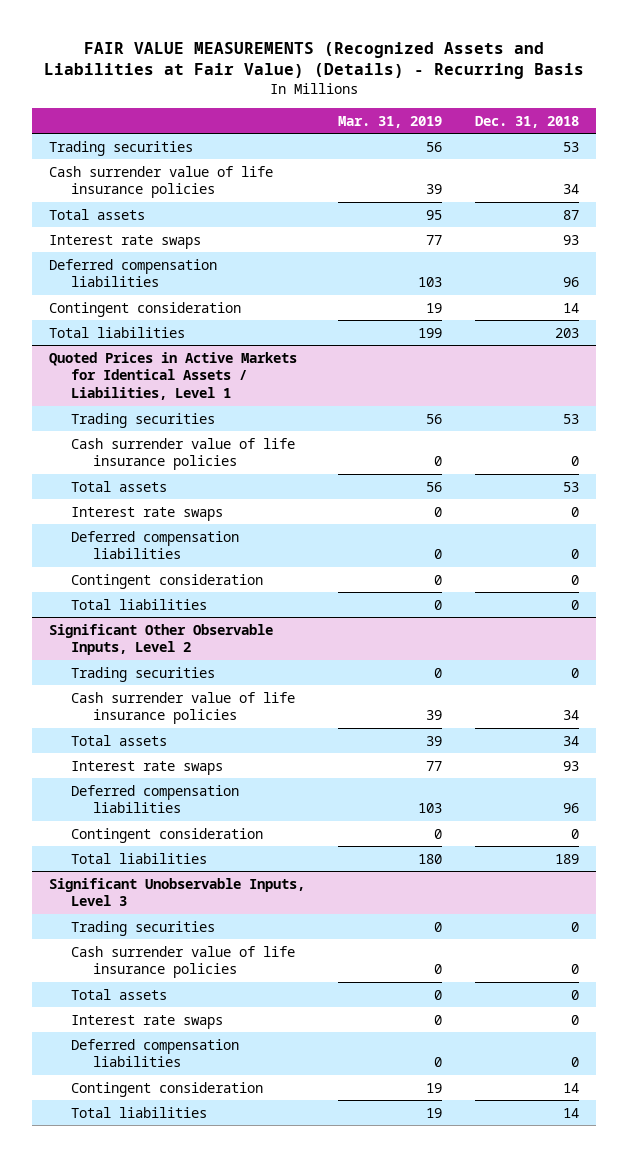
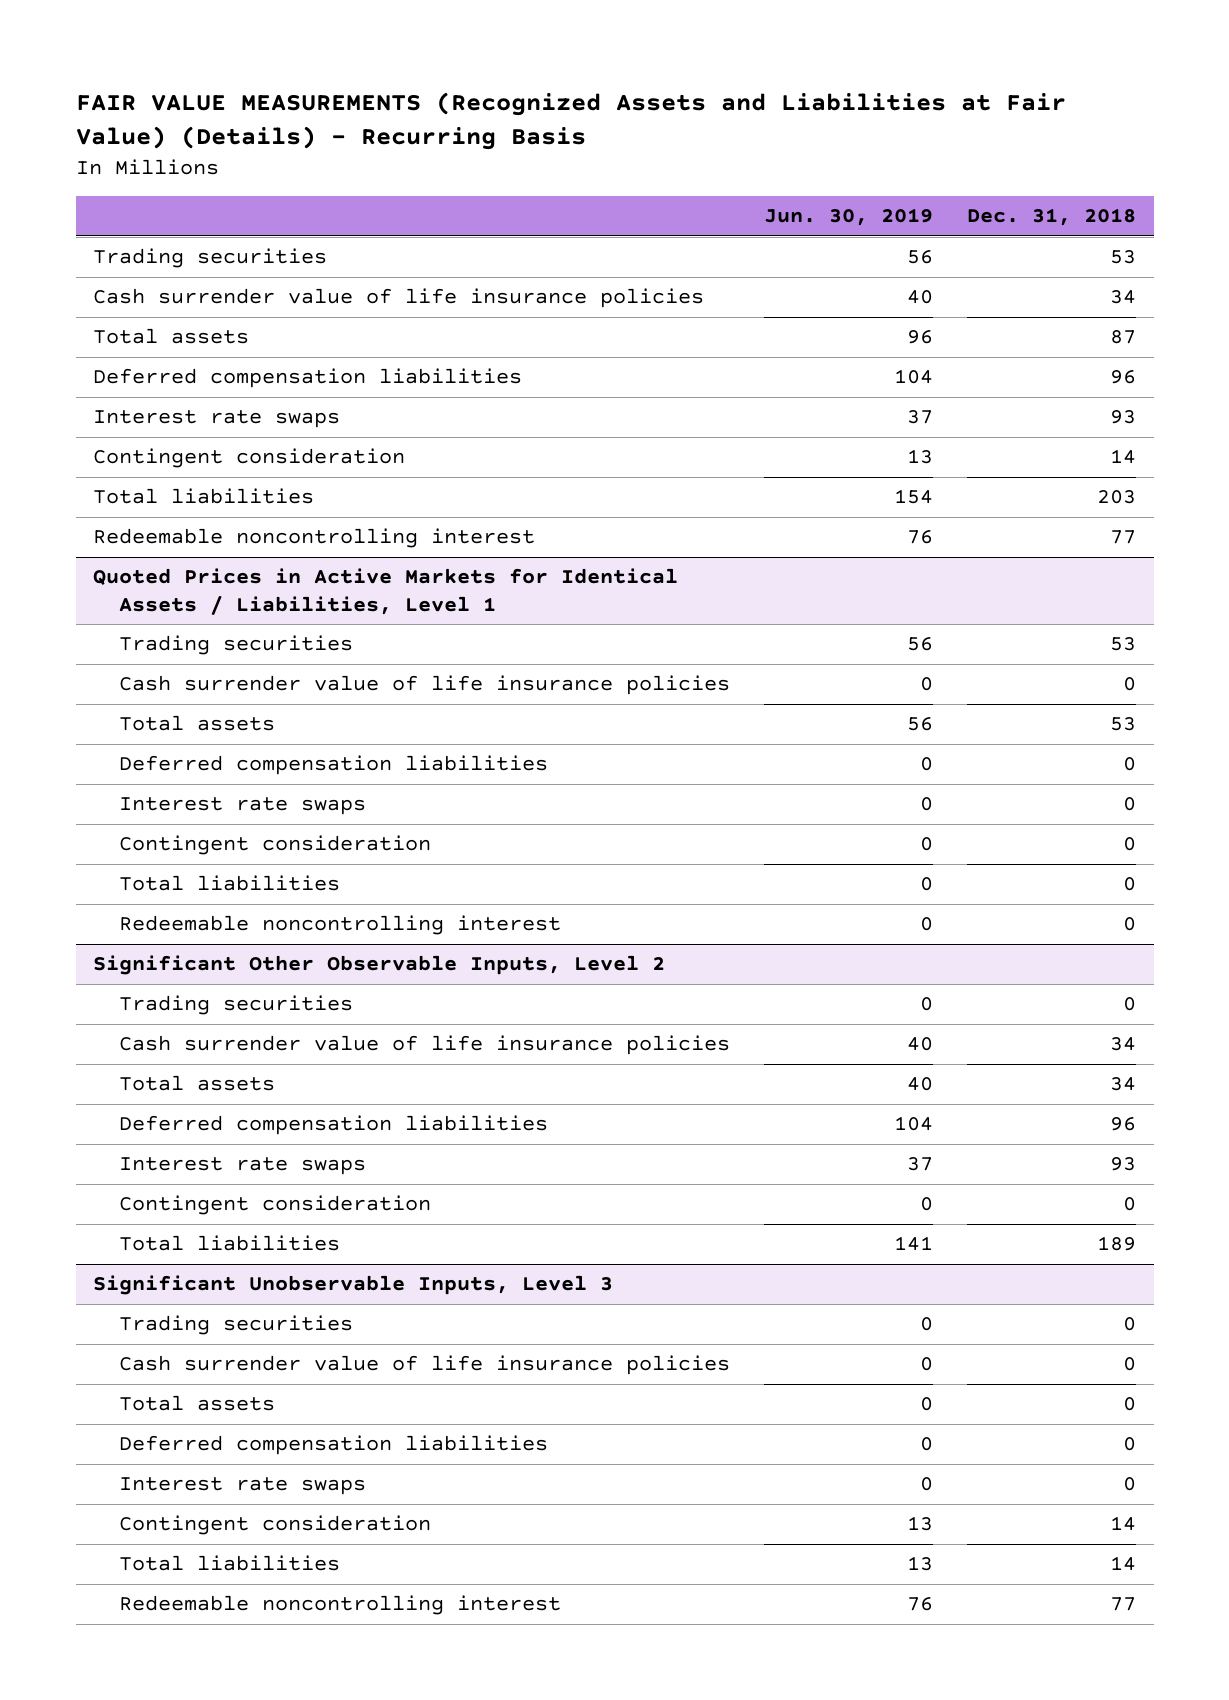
- | Mar. 31, 2019 | Dec. 31, 2018
+ | Jun. 30, 2019 | Dec. 31, 2018
moved down: Interest rate swaps | 37 | 93
+ Redeemable noncontrolling interest | 76 | 77
@ Quoted Prices in Active Markets for Identical Assets / Liabilities, Level 1
moved down: Interest rate swaps | 0 | 0
+ Redeemable noncontrolling interest | 0 | 0
@ Significant Other Observable Inputs, Level 2
moved down: Interest rate swaps | 37 | 93
@ Significant Unobservable Inputs, Level 3
moved down: Interest rate swaps | 0 | 0
+ Redeemable noncontrolling interest | 76 | 77

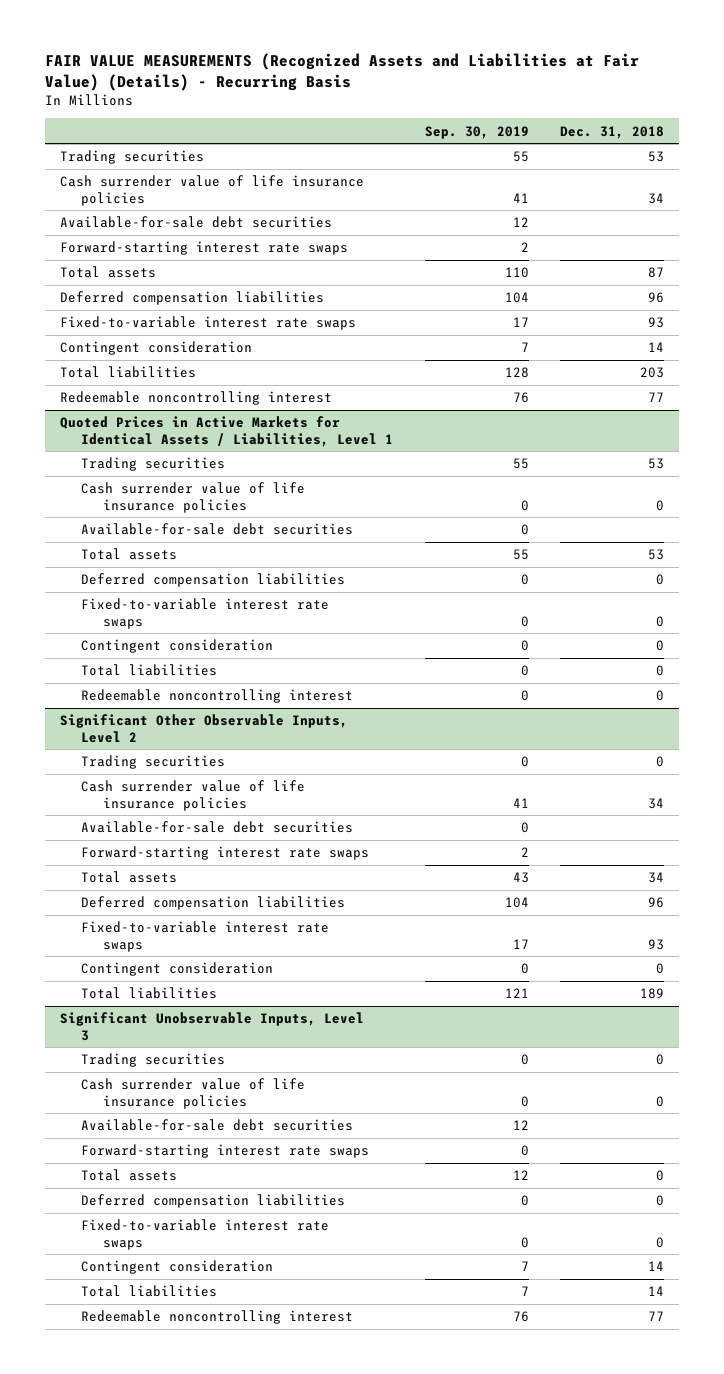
- | Jun. 30, 2019 | Dec. 31, 2018
+ | Sep. 30, 2019 | Dec. 31, 2018
+ Available-for-sale debt securities | 12 |
+ Forward-starting interest rate swaps | 2 |
- Interest rate swaps | 37 | 93
+ Fixed-to-variable interest rate swaps | 17 | 93
@ Quoted Prices in Active Markets for Identical Assets / Liabilities, Level 1
+ Available-for-sale debt securities | 0 |
- Interest rate swaps | 0 | 0
+ Fixed-to-variable interest rate swaps | 0 | 0
@ Significant Other Observable Inputs, Level 2
+ Available-for-sale debt securities | 0 |
+ Forward-starting interest rate swaps | 2 |
- Interest rate swaps | 37 | 93
+ Fixed-to-variable interest rate swaps | 17 | 93
@ Significant Unobservable Inputs, Level 3
+ Available-for-sale debt securities | 12 |
+ Forward-starting interest rate swaps | 0 |
- Interest rate swaps | 0 | 0
+ Fixed-to-variable interest rate swaps | 0 | 0

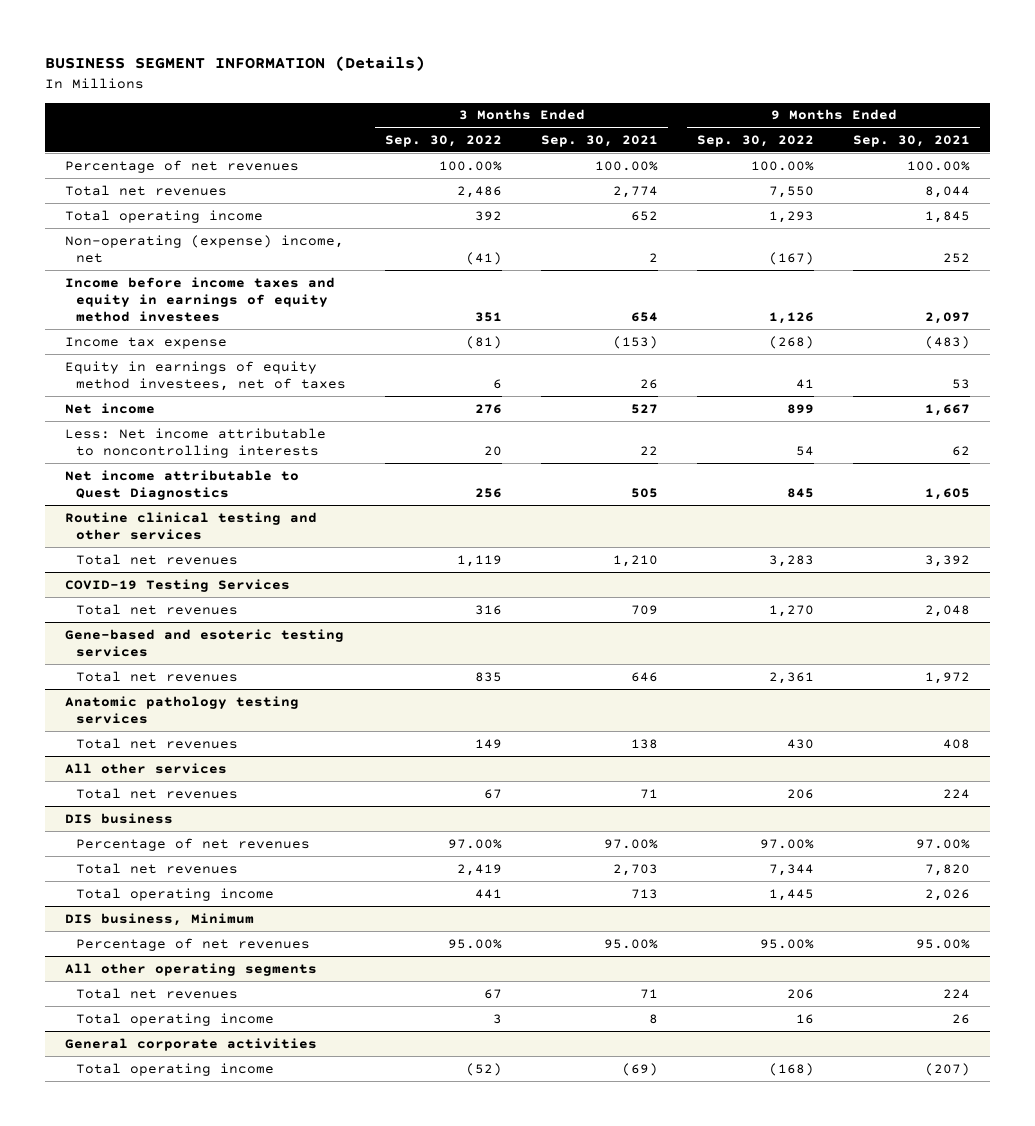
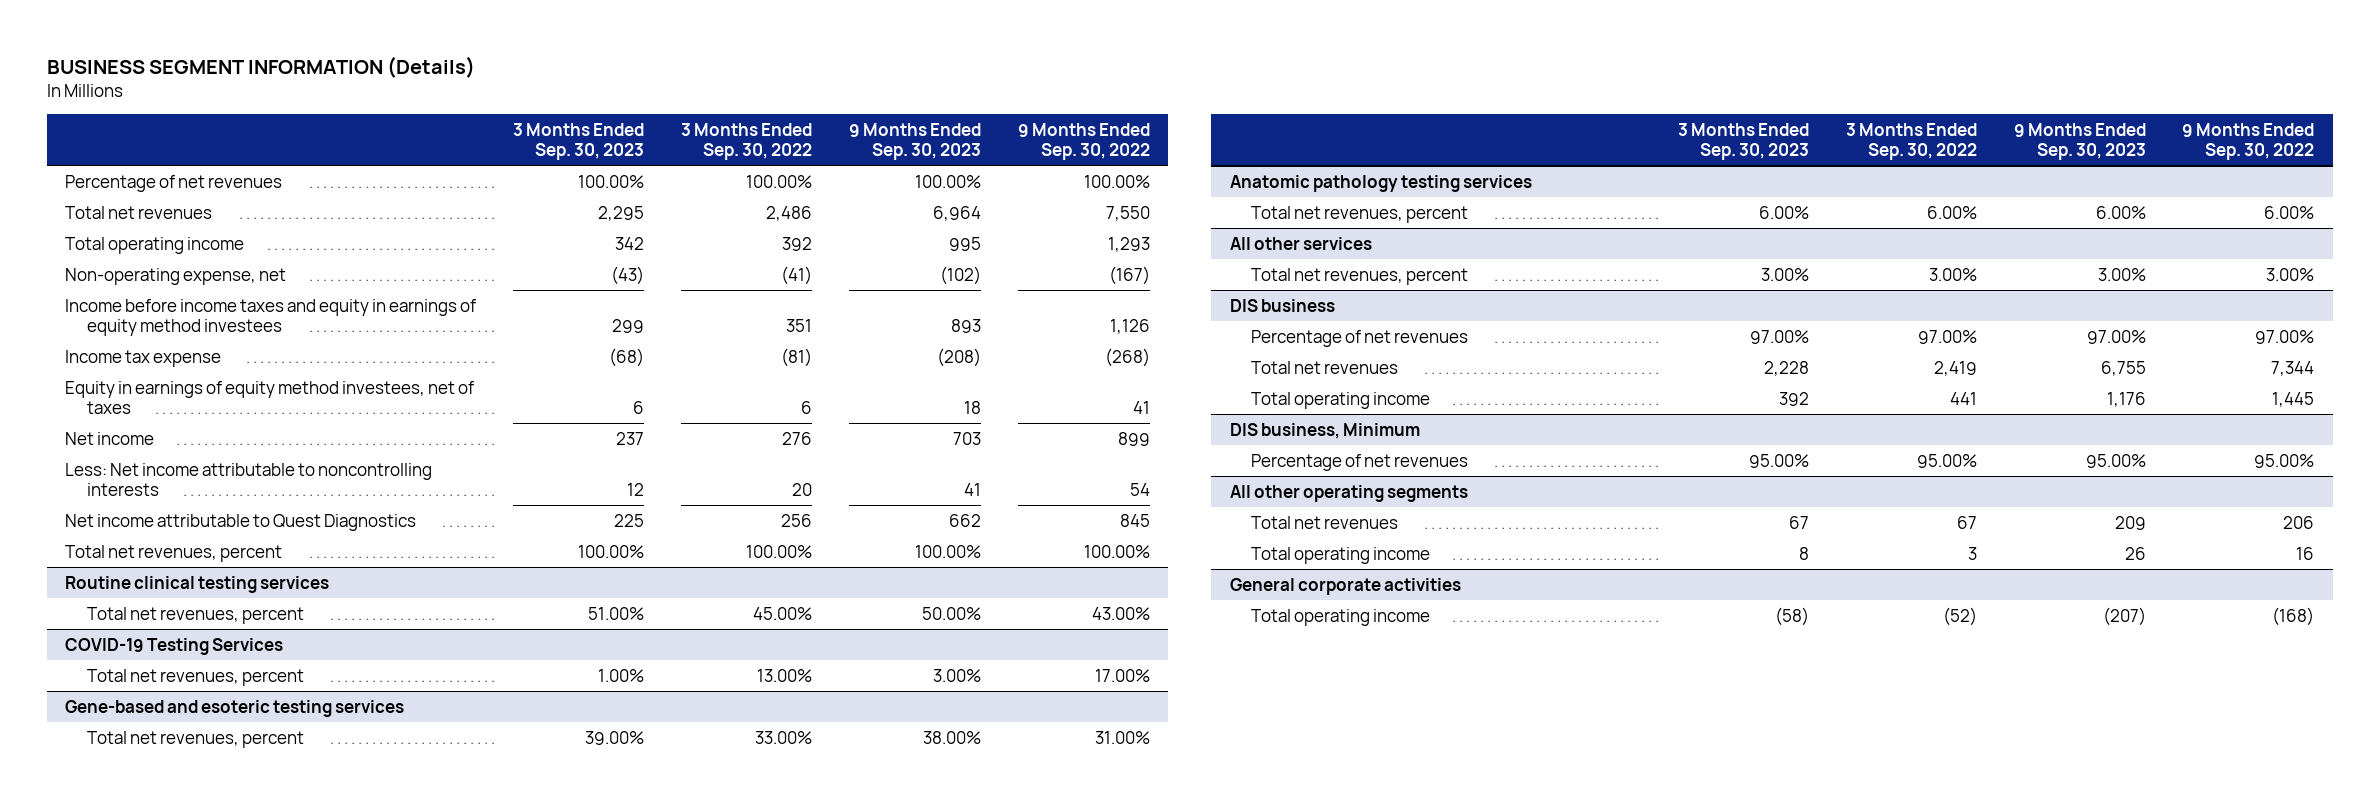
- | 3 Months Ended Sep. 30, 2022 | 3 Months Ended Sep. 30, 2021 | 9 Months Ended Sep. 30, 2022 | 9 Months Ended Sep. 30, 2021
+ | 3 Months Ended Sep. 30, 2023 | 3 Months Ended Sep. 30, 2022 | 9 Months Ended Sep. 30, 2023 | 9 Months Ended Sep. 30, 2022
- Non-operating (expense) income, net | (41) | 2 | (167) | 252
+ Non-operating expense, net | (43) | (41) | (102) | (167)
- Routine clinical testing and other services
- Total net revenues | 1,119 | 1,210 | 3,283 | 3,392
+ Total net revenues, percent | 100.00% | 100.00% | 100.00% | 100.00%
+ Routine clinical testing services
+ Total net revenues, percent | 51.00% | 45.00% | 50.00% | 43.00%
@ COVID-19 Testing Services
- Total net revenues | 316 | 709 | 1,270 | 2,048
+ Total net revenues, percent | 1.00% | 13.00% | 3.00% | 17.00%
@ Gene-based and esoteric testing services
- Total net revenues | 835 | 646 | 2,361 | 1,972
+ Total net revenues, percent | 39.00% | 33.00% | 38.00% | 31.00%
@ Anatomic pathology testing services
- Total net revenues | 149 | 138 | 430 | 408
+ Total net revenues, percent | 6.00% | 6.00% | 6.00% | 6.00%
@ All other services
- Total net revenues | 67 | 71 | 206 | 224
+ Total net revenues, percent | 3.00% | 3.00% | 3.00% | 3.00%

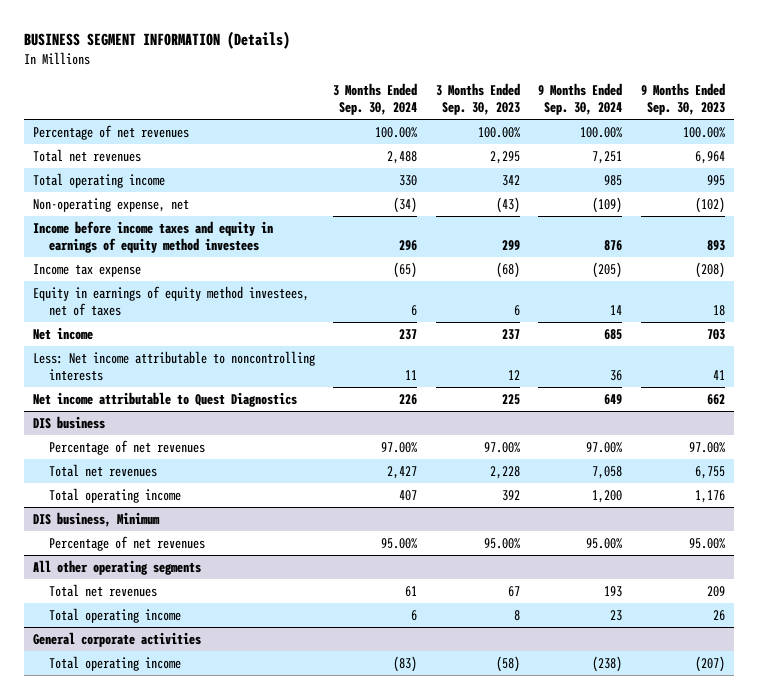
- | 3 Months Ended Sep. 30, 2023 | 3 Months Ended Sep. 30, 2022 | 9 Months Ended Sep. 30, 2023 | 9 Months Ended Sep. 30, 2022
+ | 3 Months Ended Sep. 30, 2024 | 3 Months Ended Sep. 30, 2023 | 9 Months Ended Sep. 30, 2024 | 9 Months Ended Sep. 30, 2023
- Total net revenues, percent | 100.00% | 100.00% | 100.00% | 100.00%
- Routine clinical testing services
- Total net revenues, percent | 51.00% | 45.00% | 50.00% | 43.00%
- COVID-19 Testing Services
- Total net revenues, percent | 1.00% | 13.00% | 3.00% | 17.00%
- Gene-based and esoteric testing services
- Total net revenues, percent | 39.00% | 33.00% | 38.00% | 31.00%
- Anatomic pathology testing services
- Total net revenues, percent | 6.00% | 6.00% | 6.00% | 6.00%
- All other services
- Total net revenues, percent | 3.00% | 3.00% | 3.00% | 3.00%

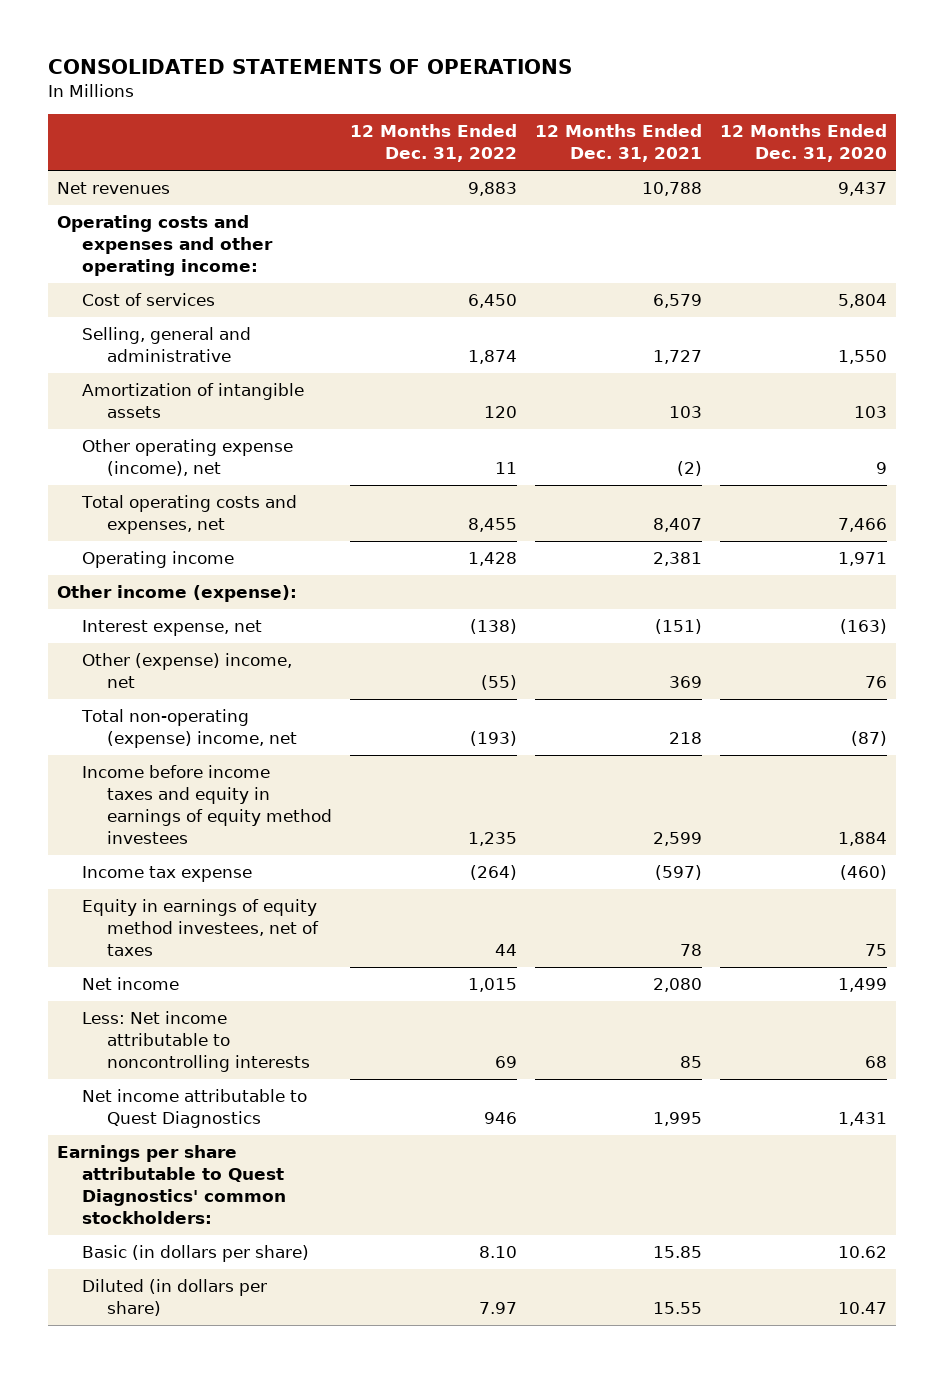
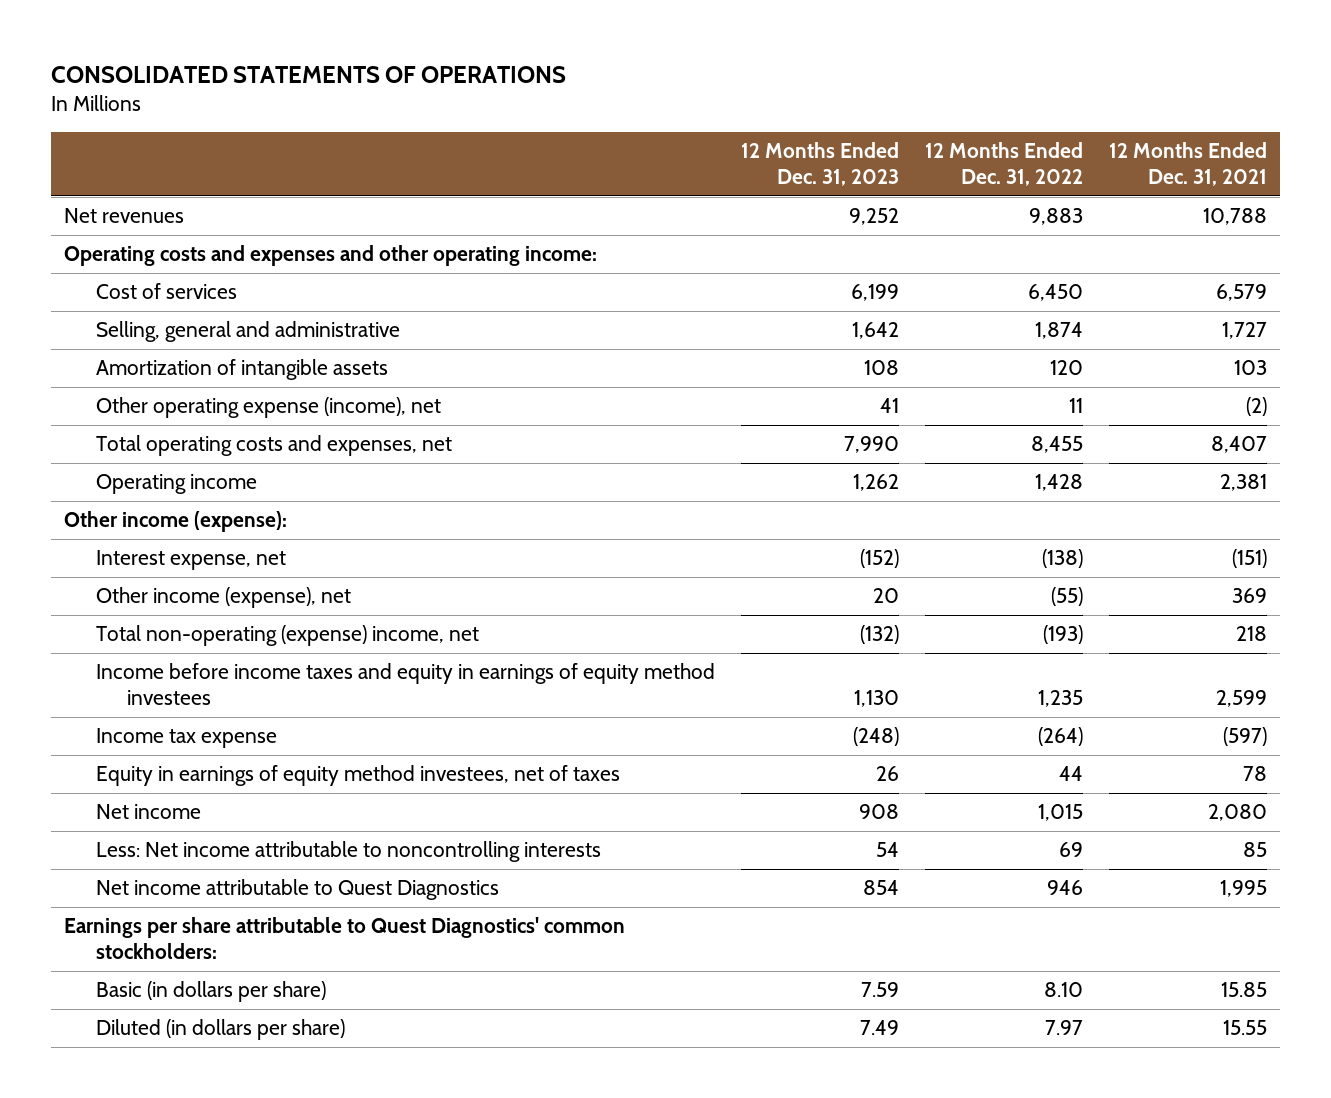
- | 12 Months Ended Dec. 31, 2022 | 12 Months Ended Dec. 31, 2021 | 12 Months Ended Dec. 31, 2020
+ | 12 Months Ended Dec. 31, 2023 | 12 Months Ended Dec. 31, 2022 | 12 Months Ended Dec. 31, 2021
- Other (expense) income, net | (55) | 369 | 76
+ Other income (expense), net | 20 | (55) | 369

